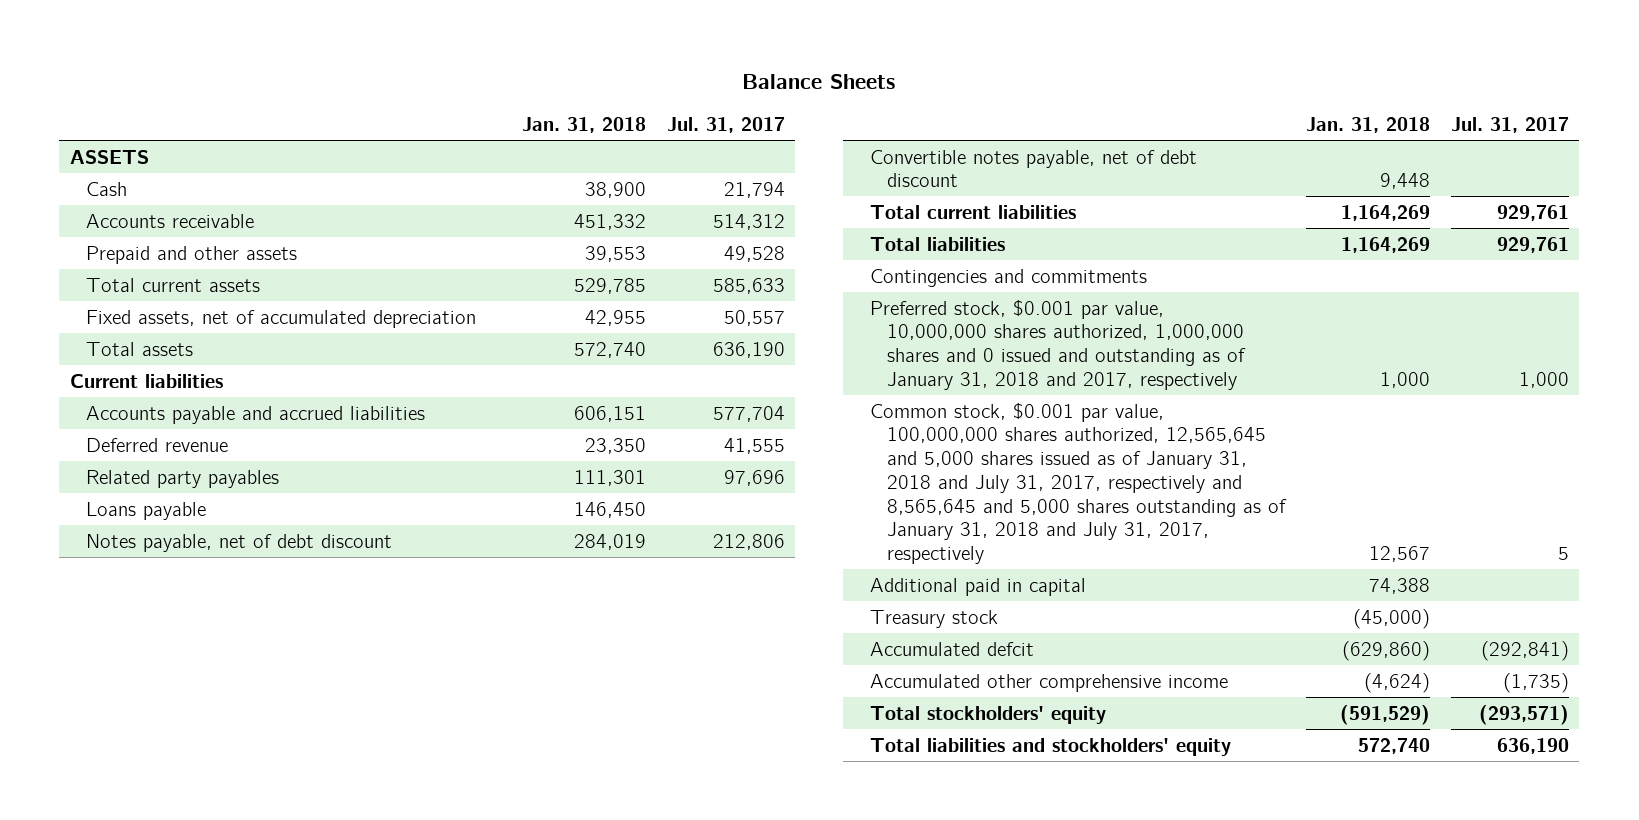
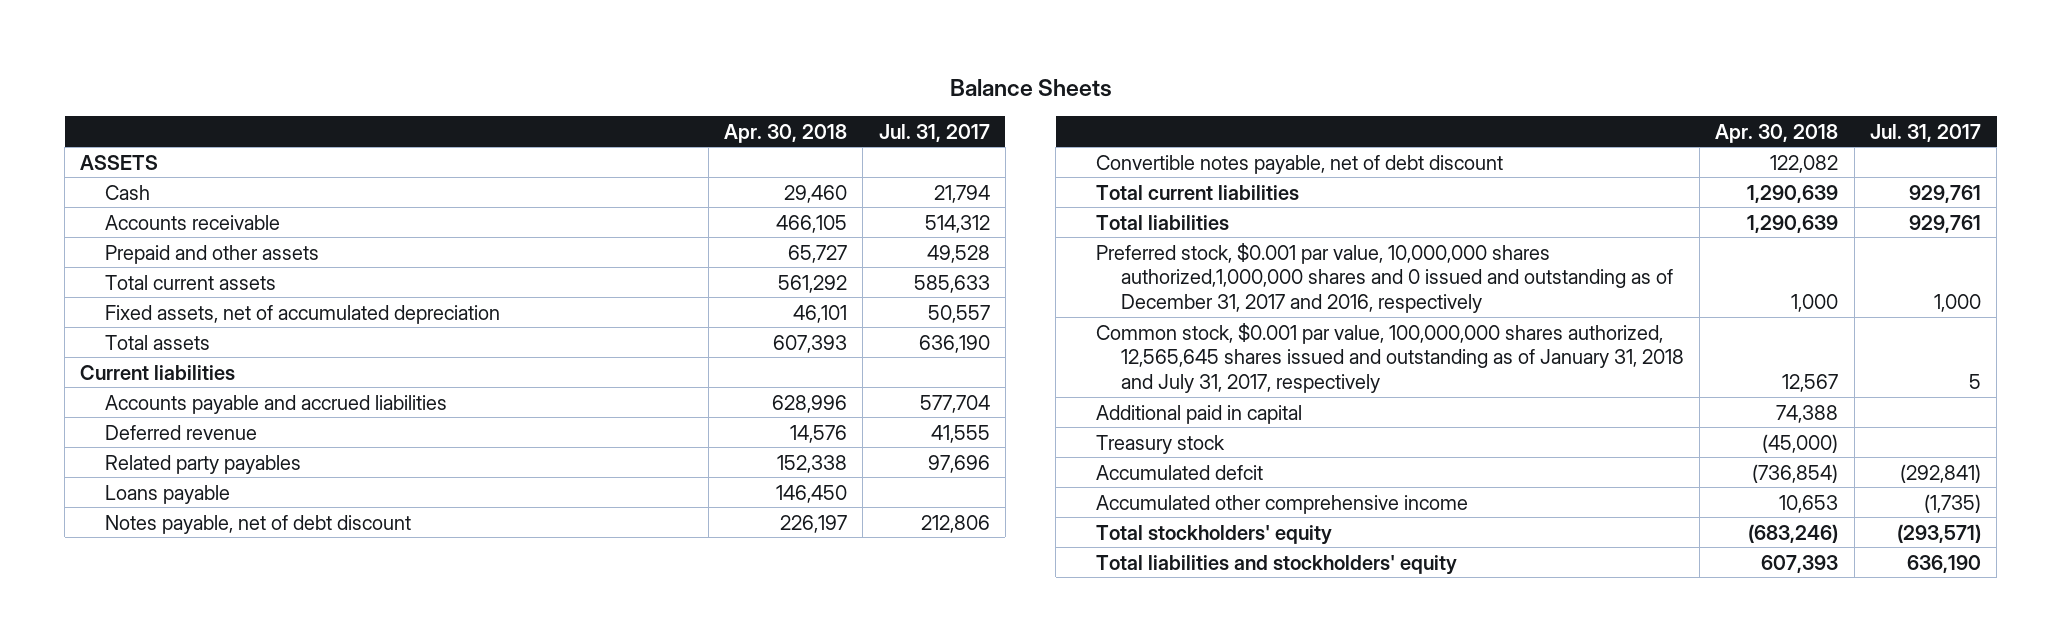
- | Jan. 31, 2018 | Jul. 31, 2017
+ | Apr. 30, 2018 | Jul. 31, 2017
- Contingencies and commitments
- Preferred stock, $0.001 par value, 10,000,000 shares authorized, 1,000,000 shares and 0 issued and outstanding as of January 31, 2018 and 2017, respectively | 1,000 | 1,000
- Common stock, $0.001 par value, 100,000,000 shares authorized, 12,565,645 and 5,000 shares issued as of January 31, 2018 and July 31, 2017, respectively and 8,565,645 and 5,000 shares outstanding as of January 31, 2018 and July 31, 2017, respectively | 12,567 | 5
+ Preferred stock, $0.001 par value, 10,000,000 shares authorized,1,000,000 shares and 0 issued and outstanding as of December 31, 2017 and 2016, respectively | 1,000 | 1,000
+ Common stock, $0.001 par value, 100,000,000 shares authorized, 12,565,645 shares issued and outstanding as of January 31, 2018 and July 31, 2017, respectively | 12,567 | 5

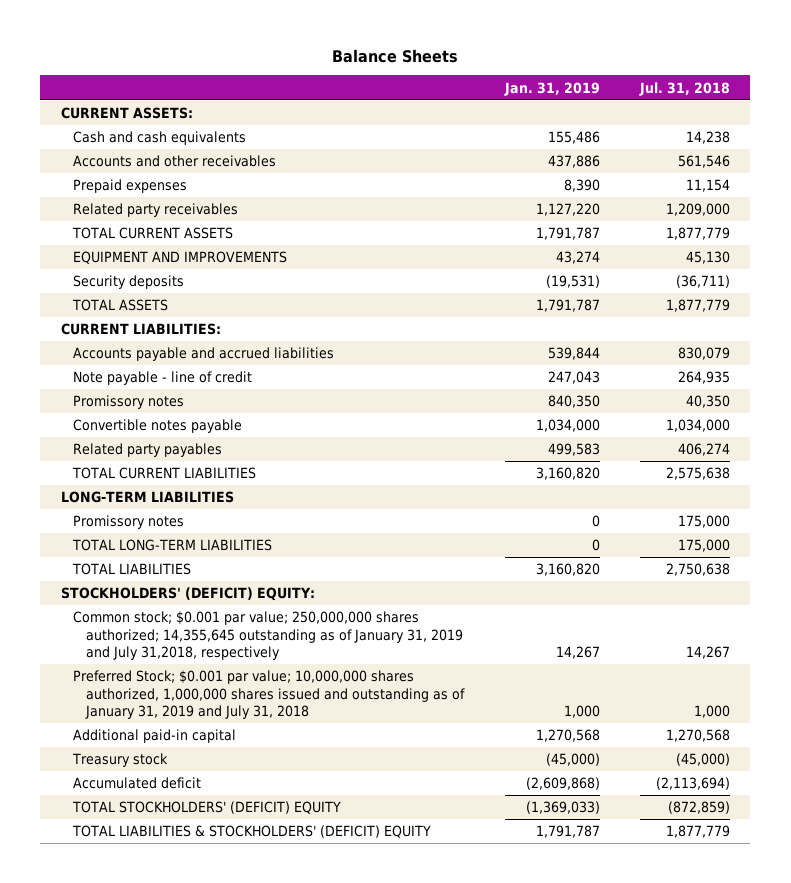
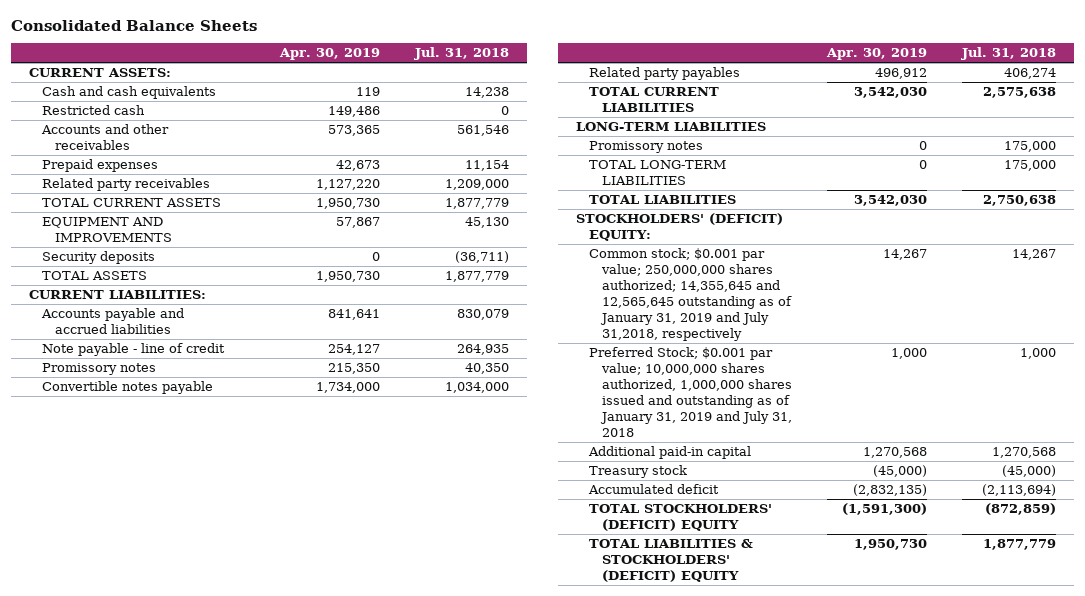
- Balance Sheets
+ Consolidated Balance Sheets
- | Jan. 31, 2019 | Jul. 31, 2018
+ | Apr. 30, 2019 | Jul. 31, 2018
+ Restricted cash | 149,486 | 0
- Common stock; $0.001 par value; 250,000,000 shares authorized; 14,355,645 outstanding as of January 31, 2019 and July 31,2018, respectively | 14,267 | 14,267
+ Common stock; $0.001 par value; 250,000,000 shares authorized; 14,355,645 and 12,565,645 outstanding as of January 31, 2019 and July 31,2018, respectively | 14,267 | 14,267

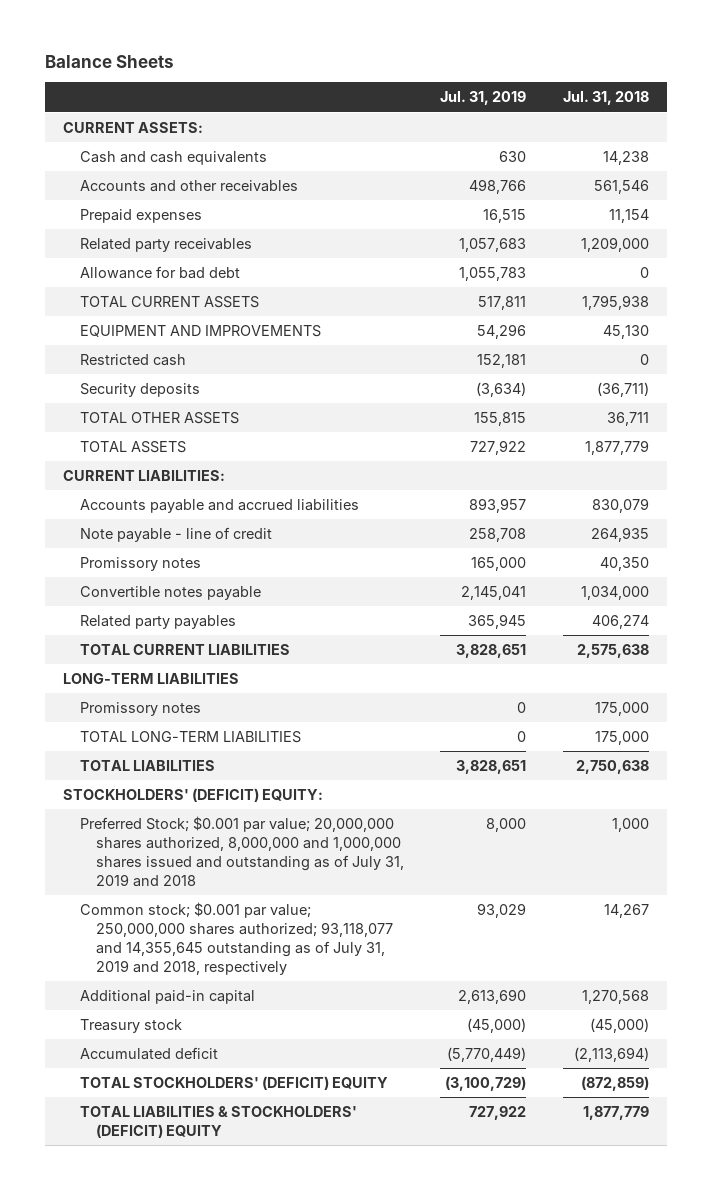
- Consolidated Balance Sheets
+ Balance Sheets
- | Apr. 30, 2019 | Jul. 31, 2018
+ | Jul. 31, 2019 | Jul. 31, 2018
- TOTAL CURRENT ASSETS | 1,950,730 | 1,877,779
+ Allowance for bad debt | 1,055,783 | 0
+ TOTAL CURRENT ASSETS | 517,811 | 1,795,938
moved down: Restricted cash | 152,181 | 0
+ TOTAL OTHER ASSETS | 155,815 | 36,711
- Common stock; $0.001 par value; 250,000,000 shares authorized; 14,355,645 and 12,565,645 outstanding as of January 31, 2019 and July 31,2018, respectively | 14,267 | 14,267
- Preferred Stock; $0.001 par value; 10,000,000 shares authorized, 1,000,000 shares issued and outstanding as of January 31, 2019 and July 31, 2018 | 1,000 | 1,000
+ Preferred Stock; $0.001 par value; 20,000,000 shares authorized, 8,000,000 and 1,000,000 shares issued and outstanding as of July 31, 2019 and 2018 | 8,000 | 1,000
+ Common stock; $0.001 par value; 250,000,000 shares authorized; 93,118,077 and 14,355,645 outstanding as of July 31, 2019 and 2018, respectively | 93,029 | 14,267

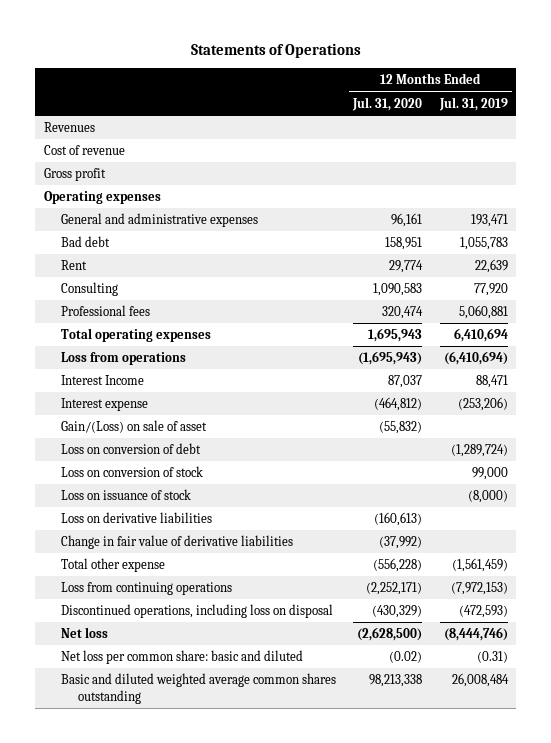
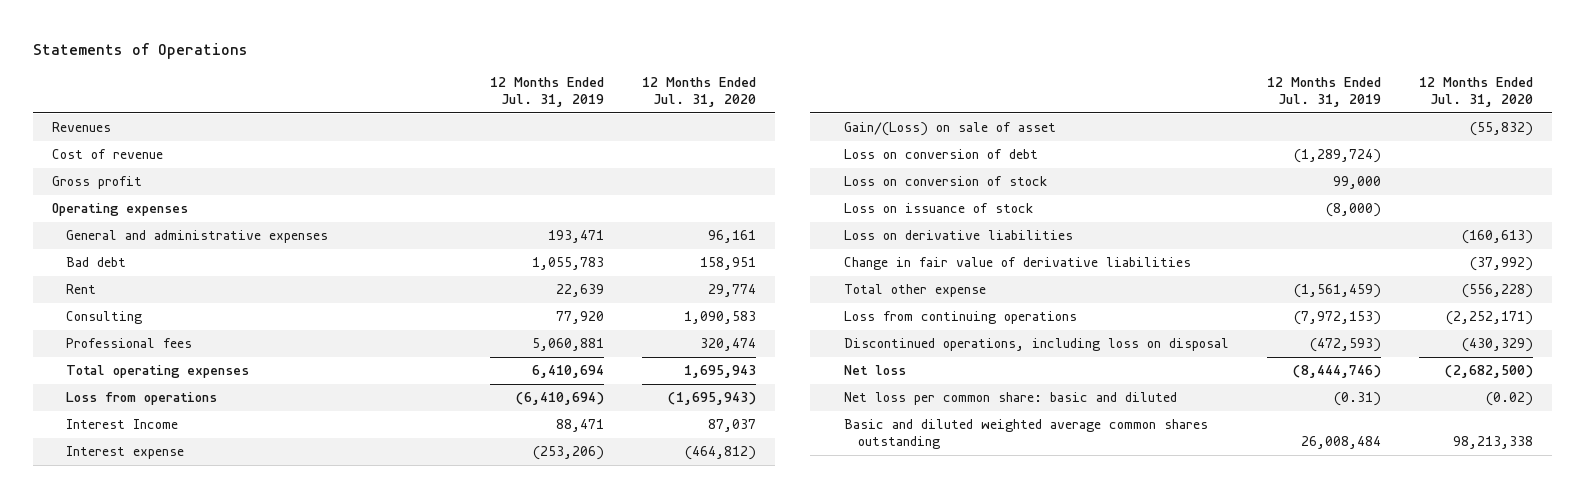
- | 12 Months Ended Jul. 31, 2020 | 12 Months Ended Jul. 31, 2019
+ | 12 Months Ended Jul. 31, 2019 | 12 Months Ended Jul. 31, 2020
- Net loss | (2,628,500) | (8,444,746)
+ Net loss | (8,444,746) | (2,682,500)

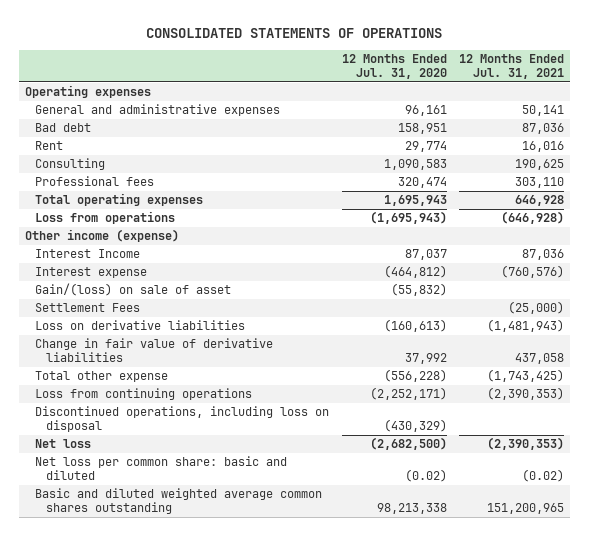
- Statements of Operations
+ CONSOLIDATED STATEMENTS OF OPERATIONS
- | 12 Months Ended Jul. 31, 2019 | 12 Months Ended Jul. 31, 2020
+ | 12 Months Ended Jul. 31, 2020 | 12 Months Ended Jul. 31, 2021
- Revenues
- Cost of revenue
- Gross profit
+ Other income (expense)
- Gain/(Loss) on sale of asset | | (55,832)
- Loss on conversion of debt | (1,289,724) |
- Loss on conversion of stock | 99,000 |
- Loss on issuance of stock | (8,000) |
+ Gain/(loss) on sale of asset | (55,832) |
+ Settlement Fees | | (25,000)
- Change in fair value of derivative liabilities | | (37,992)
+ Change in fair value of derivative liabilities | 37,992 | 437,058

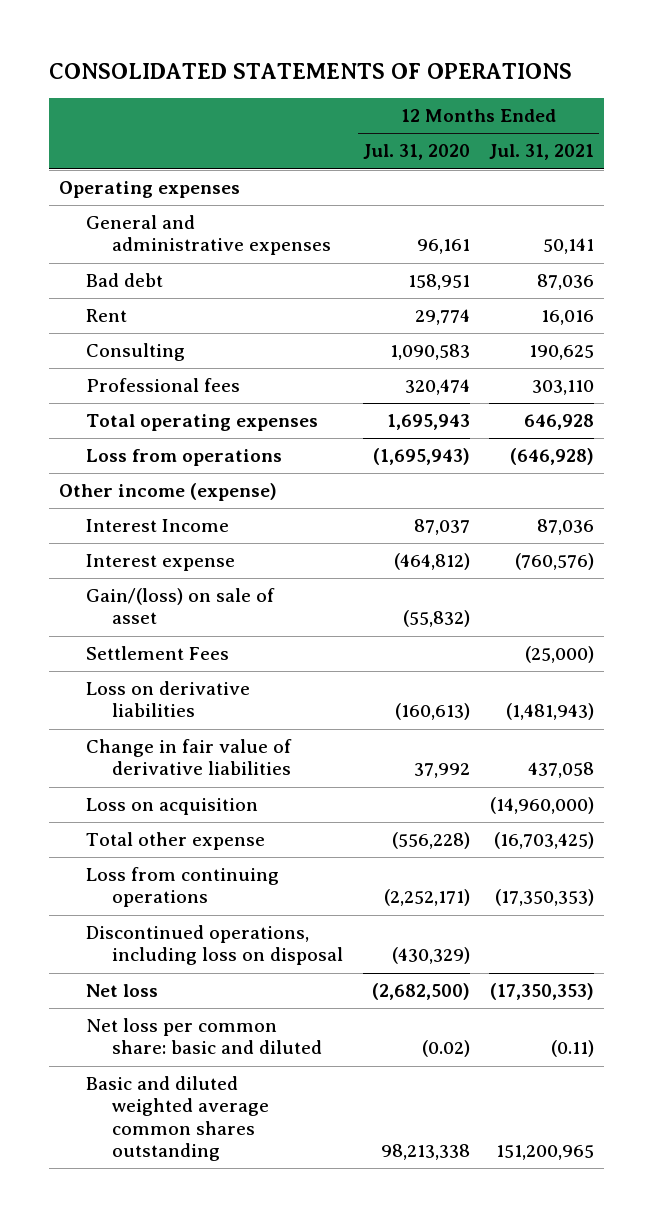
- Total other expense | (556,228) | (1,743,425)
- Loss from continuing operations | (2,252,171) | (2,390,353)
+ Loss on acquisition | | (14,960,000)
+ Total other expense | (556,228) | (16,703,425)
+ Loss from continuing operations | (2,252,171) | (17,350,353)
- Net loss | (2,682,500) | (2,390,353)
- Net loss per common share: basic and diluted | (0.02) | (0.02)
+ Net loss | (2,682,500) | (17,350,353)
+ Net loss per common share: basic and diluted | (0.02) | (0.11)

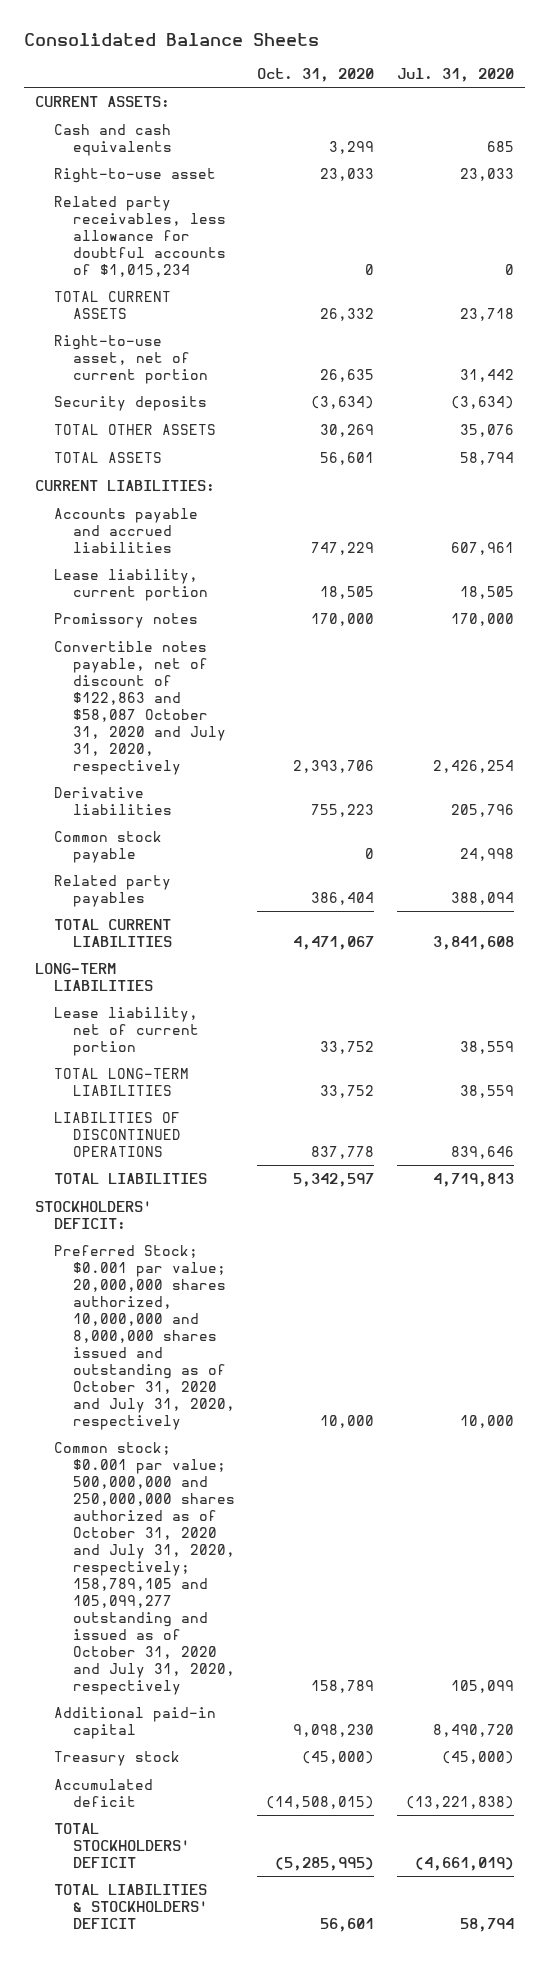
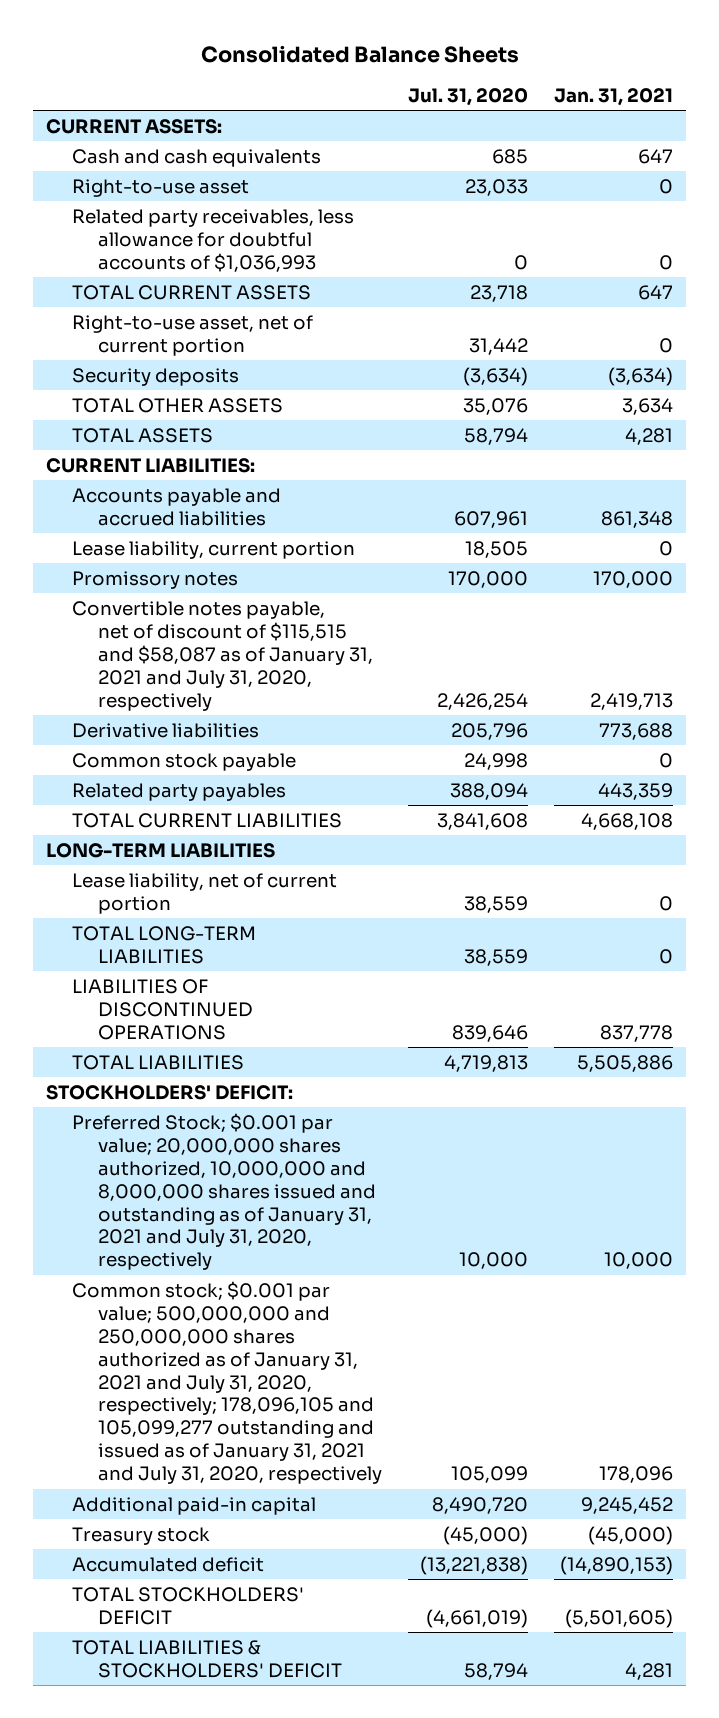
- | Oct. 31, 2020 | Jul. 31, 2020
+ | Jul. 31, 2020 | Jan. 31, 2021
- Related party receivables, less allowance for doubtful accounts of $1,015,234 | 0 | 0
+ Related party receivables, less allowance for doubtful accounts of $1,036,993 | 0 | 0
- Convertible notes payable, net of discount of $122,863 and $58,087 October 31, 2020 and July 31, 2020, respectively | 2,393,706 | 2,426,254
+ Convertible notes payable, net of discount of $115,515 and $58,087 as of January 31, 2021 and July 31, 2020, respectively | 2,426,254 | 2,419,713
- Preferred Stock; $0.001 par value; 20,000,000 shares authorized, 10,000,000 and 8,000,000 shares issued and outstanding as of October 31, 2020 and July 31, 2020, respectively | 10,000 | 10,000
- Common stock; $0.001 par value; 500,000,000 and 250,000,000 shares authorized as of October 31, 2020 and July 31, 2020, respectively; 158,789,105 and 105,099,277 outstanding and issued as of October 31, 2020 and July 31, 2020, respectively | 158,789 | 105,099
+ Preferred Stock; $0.001 par value; 20,000,000 shares authorized, 10,000,000 and 8,000,000 shares issued and outstanding as of January 31, 2021 and July 31, 2020, respectively | 10,000 | 10,000
+ Common stock; $0.001 par value; 500,000,000 and 250,000,000 shares authorized as of January 31, 2021 and July 31, 2020, respectively; 178,096,105 and 105,099,277 outstanding and issued as of January 31, 2021 and July 31, 2020, respectively | 105,099 | 178,096

